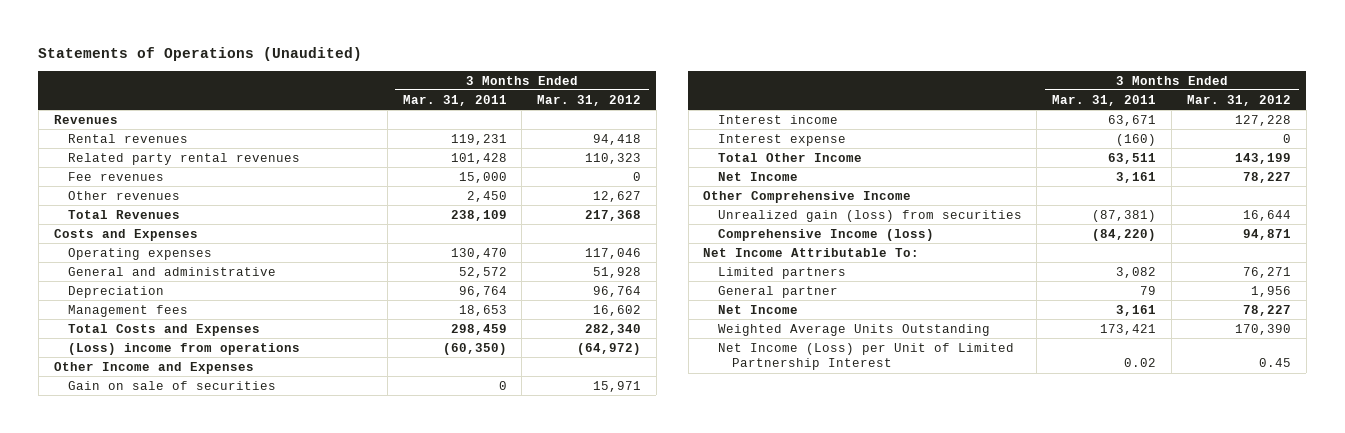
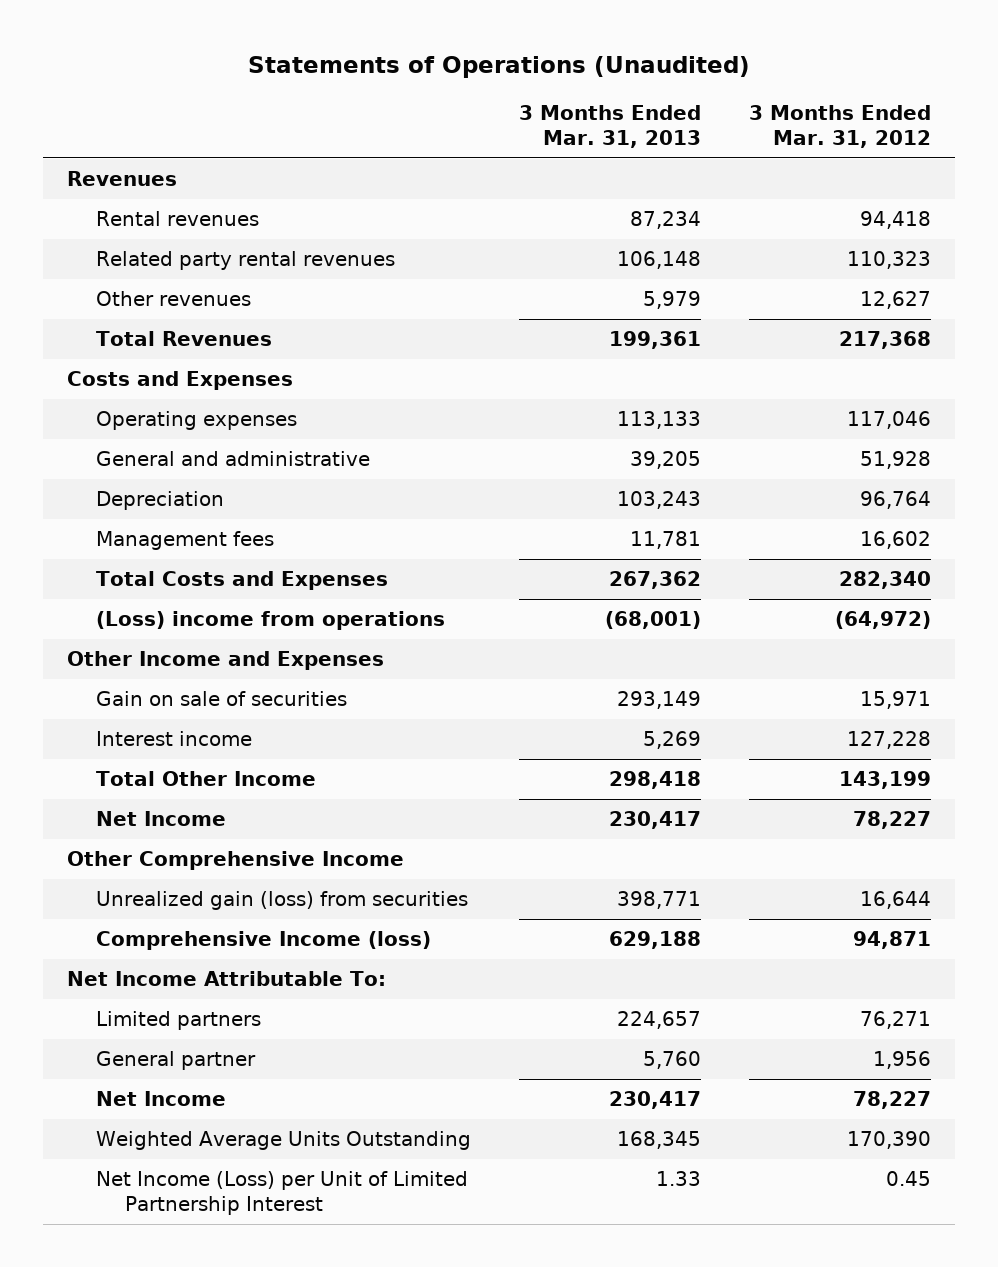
- | 3 Months Ended Mar. 31, 2011 | 3 Months Ended Mar. 31, 2012
+ | 3 Months Ended Mar. 31, 2013 | 3 Months Ended Mar. 31, 2012
- Fee revenues | 15,000 | 0
- Interest expense | (160) | 0

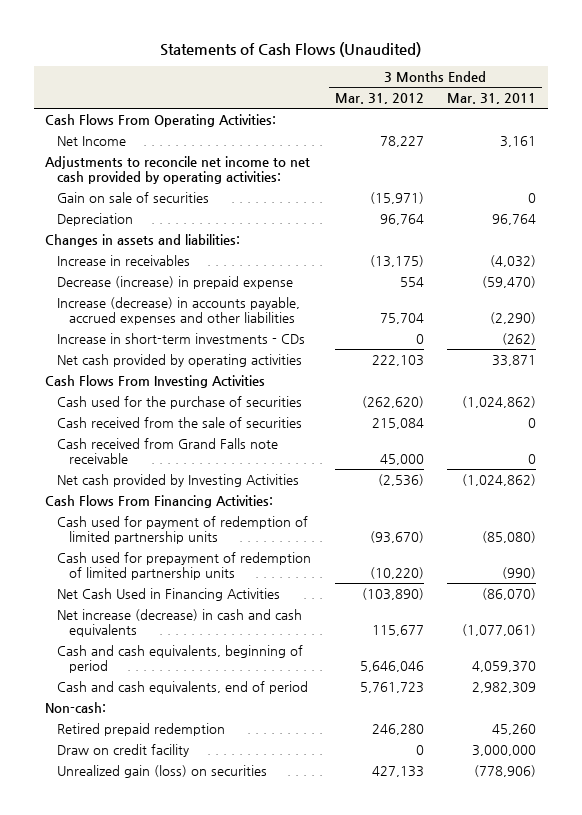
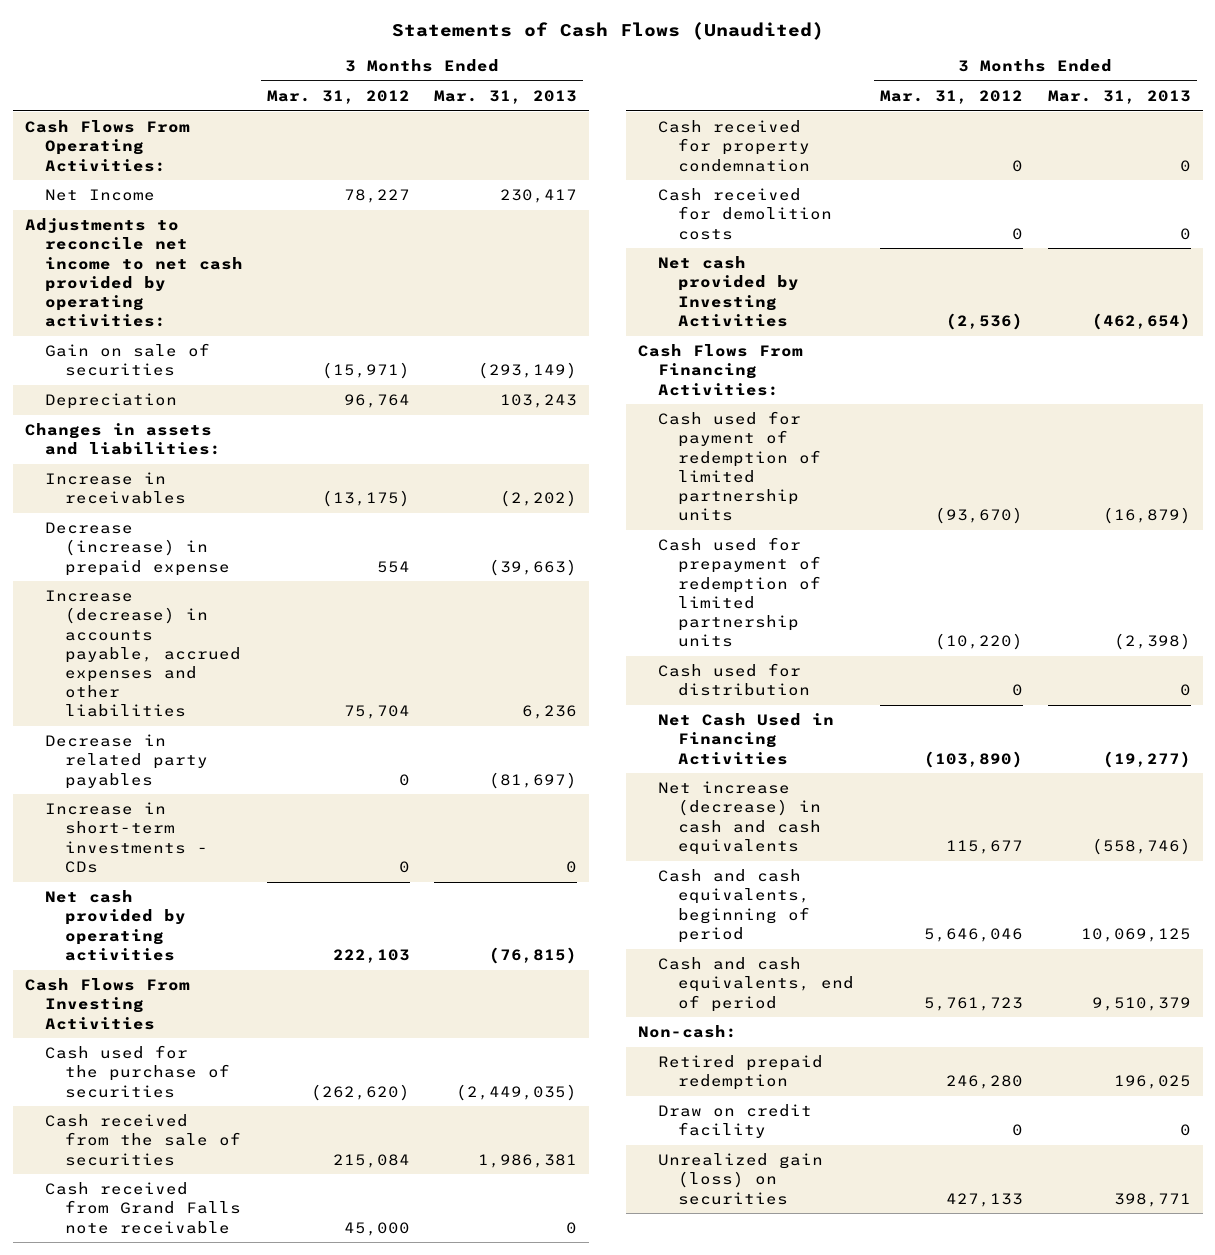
- | 3 Months Ended Mar. 31, 2012 | 3 Months Ended Mar. 31, 2011
+ | 3 Months Ended Mar. 31, 2012 | 3 Months Ended Mar. 31, 2013
+ Decrease in related party payables | 0 | (81,697)
+ Cash received for property condemnation | 0 | 0
+ Cash received for demolition costs | 0 | 0
+ Cash used for distribution | 0 | 0

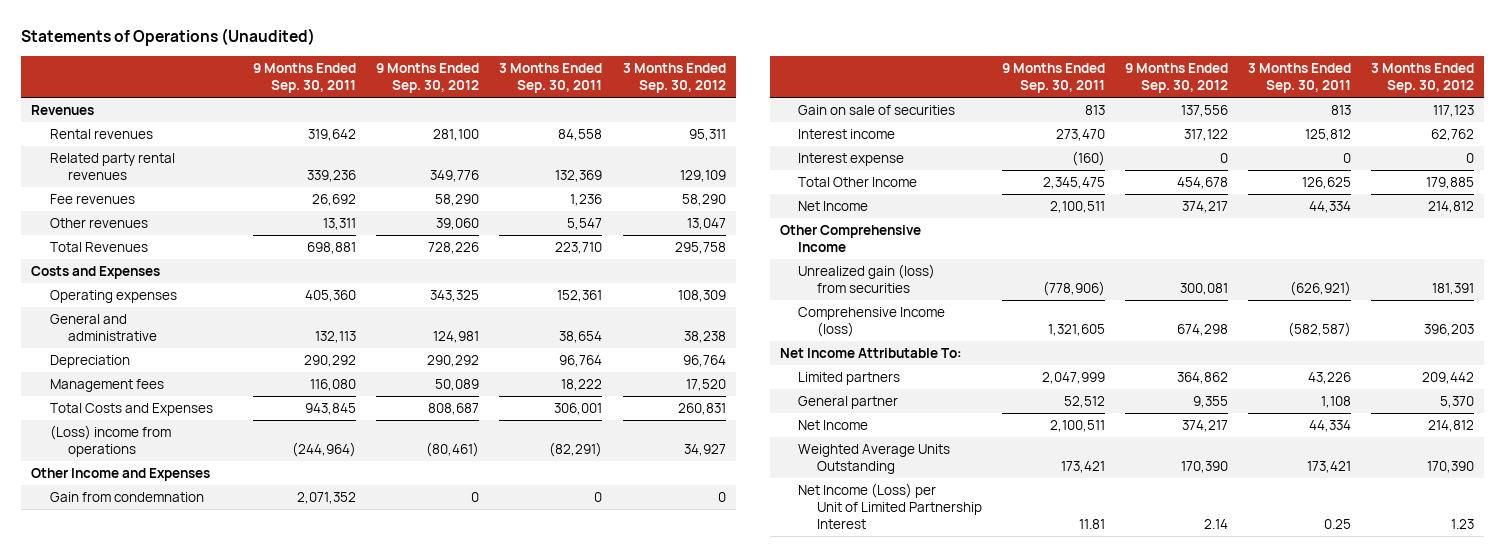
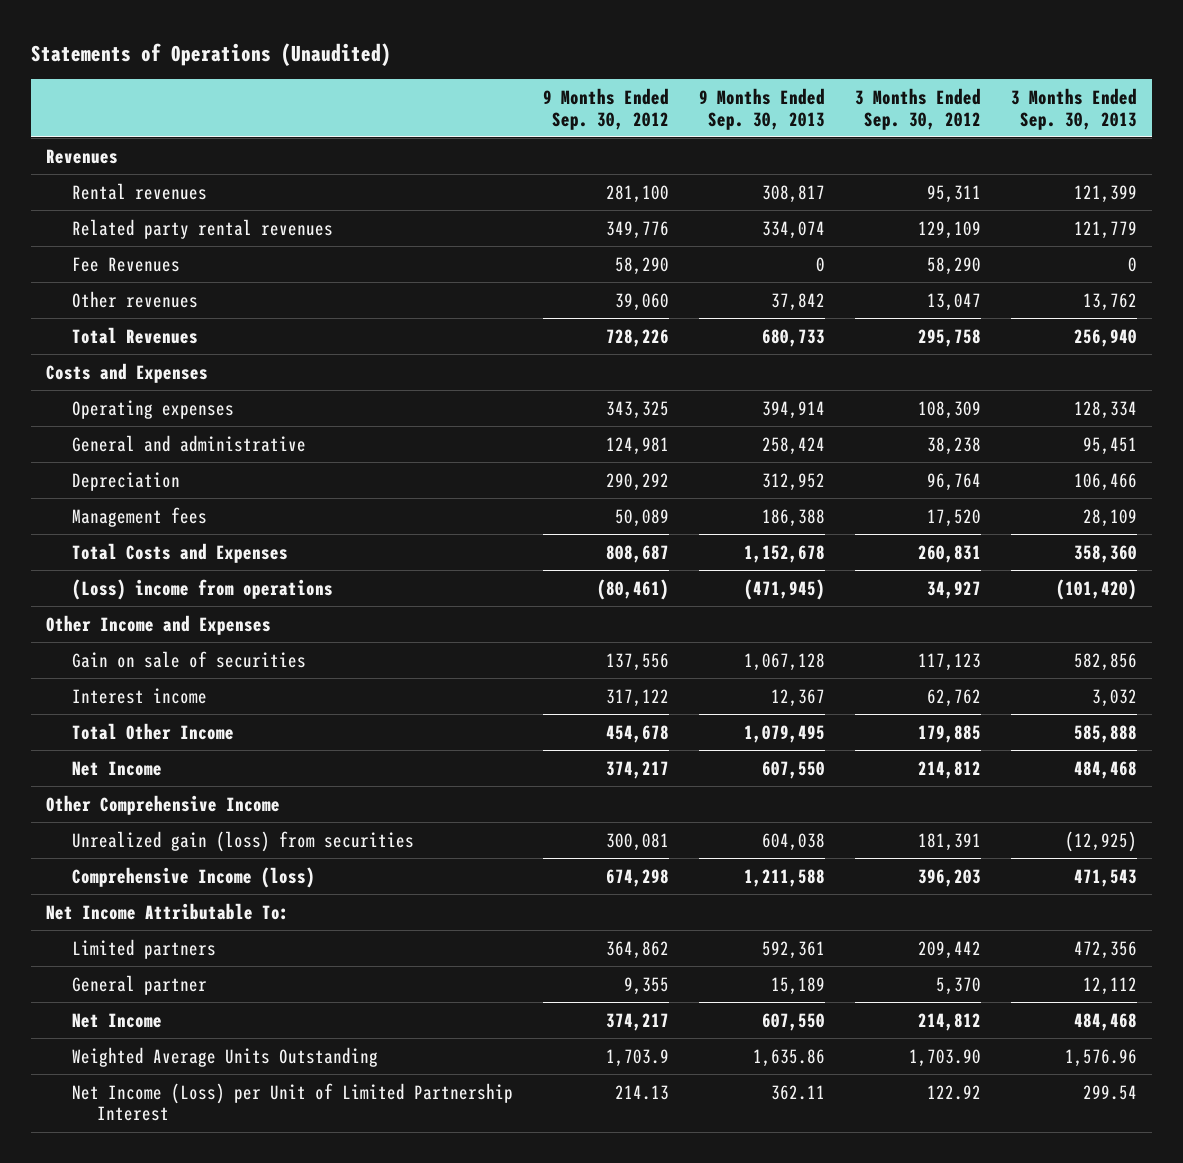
- | 9 Months Ended Sep. 30, 2011 | 9 Months Ended Sep. 30, 2012 | 3 Months Ended Sep. 30, 2011 | 3 Months Ended Sep. 30, 2012
+ | 9 Months Ended Sep. 30, 2012 | 9 Months Ended Sep. 30, 2013 | 3 Months Ended Sep. 30, 2012 | 3 Months Ended Sep. 30, 2013
- Fee revenues | 26,692 | 58,290 | 1,236 | 58,290
+ Fee Revenues | 58,290 | 0 | 58,290 | 0
- Gain from condemnation | 2,071,352 | 0 | 0 | 0
- Interest expense | (160) | 0 | 0 | 0
- Weighted Average Units Outstanding | 173,421 | 170,390 | 173,421 | 170,390
- Net Income (Loss) per Unit of Limited Partnership Interest | 11.81 | 2.14 | 0.25 | 1.23
+ Weighted Average Units Outstanding | 1,703.9 | 1,635.86 | 1,703.90 | 1,576.96
+ Net Income (Loss) per Unit of Limited Partnership Interest | 214.13 | 362.11 | 122.92 | 299.54

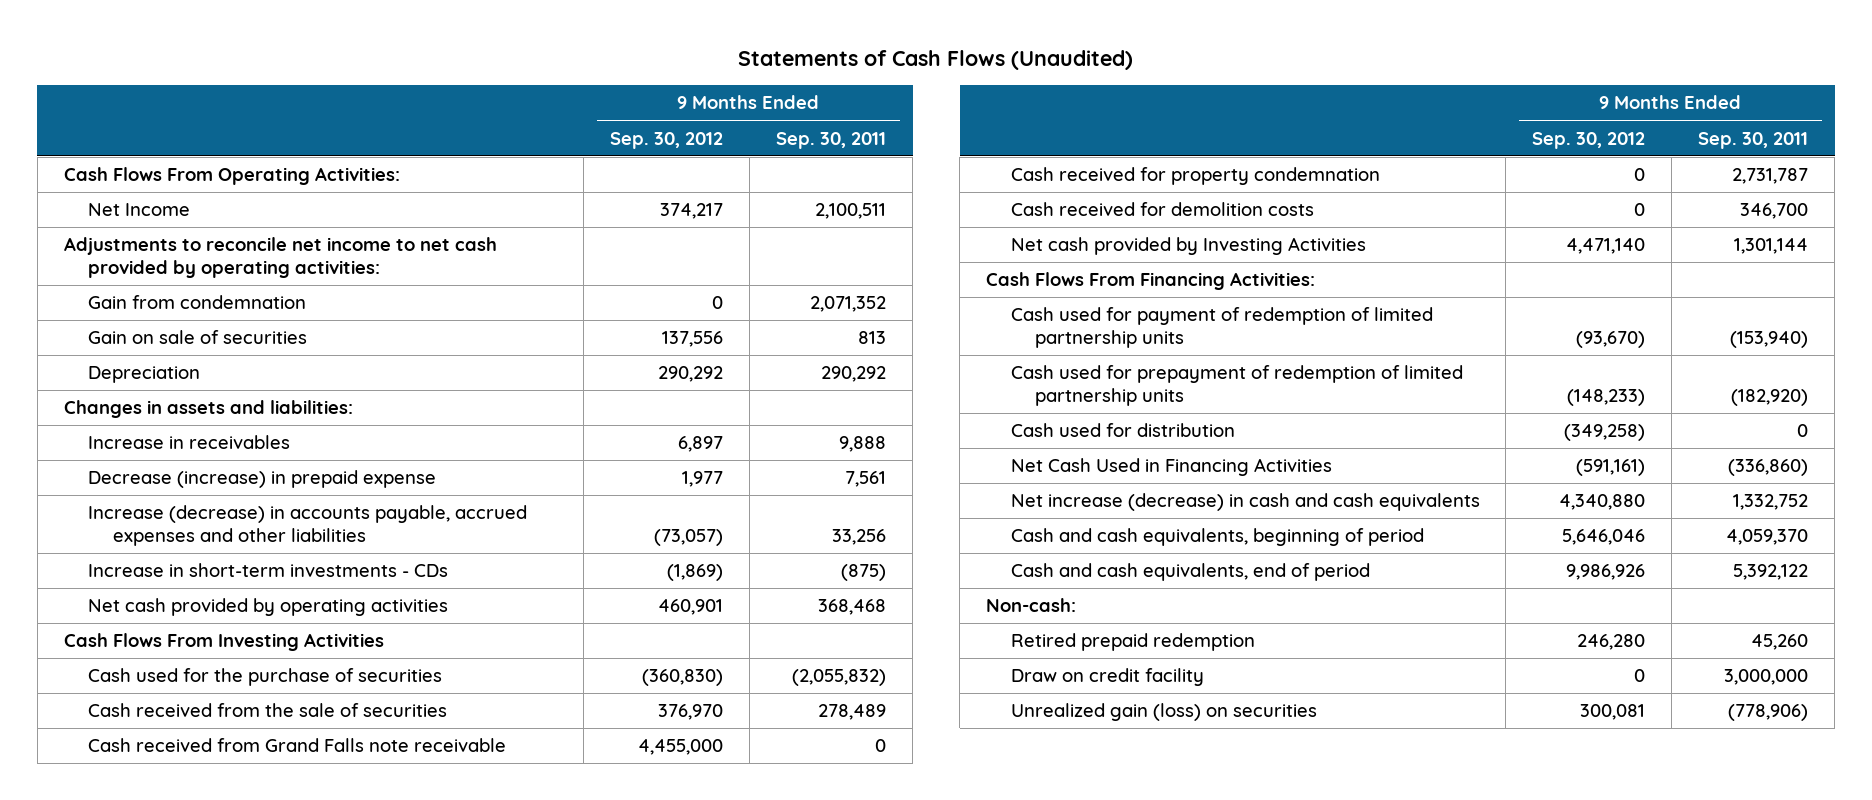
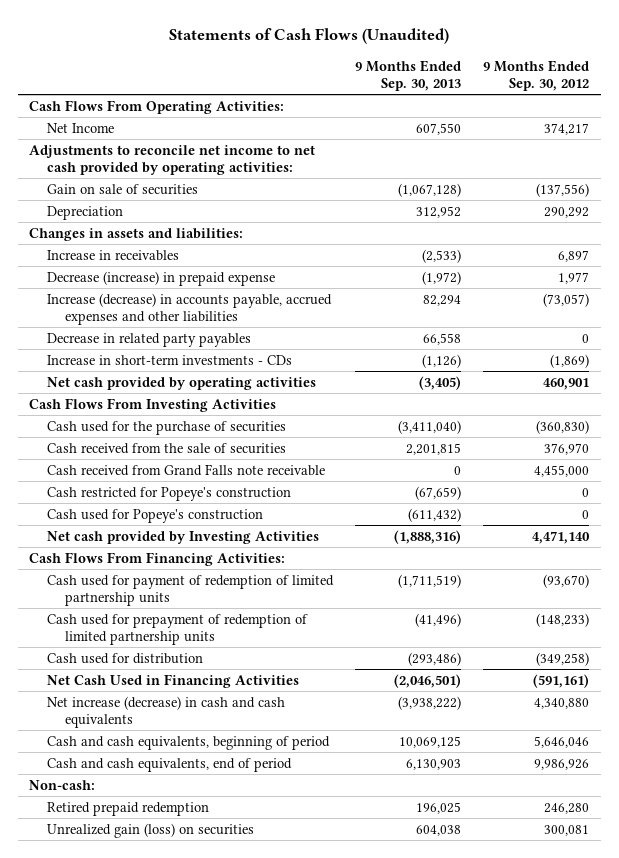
- | 9 Months Ended Sep. 30, 2012 | 9 Months Ended Sep. 30, 2011
+ | 9 Months Ended Sep. 30, 2013 | 9 Months Ended Sep. 30, 2012
- Gain from condemnation | 0 | 2,071,352
- Gain on sale of securities | 137,556 | 813
+ Gain on sale of securities | (1,067,128) | (137,556)
+ Decrease in related party payables | 66,558 | 0
- Cash received for property condemnation | 0 | 2,731,787
- Cash received for demolition costs | 0 | 346,700
+ Cash restricted for Popeye's construction | (67,659) | 0
+ Cash used for Popeye's construction | (611,432) | 0
- Draw on credit facility | 0 | 3,000,000

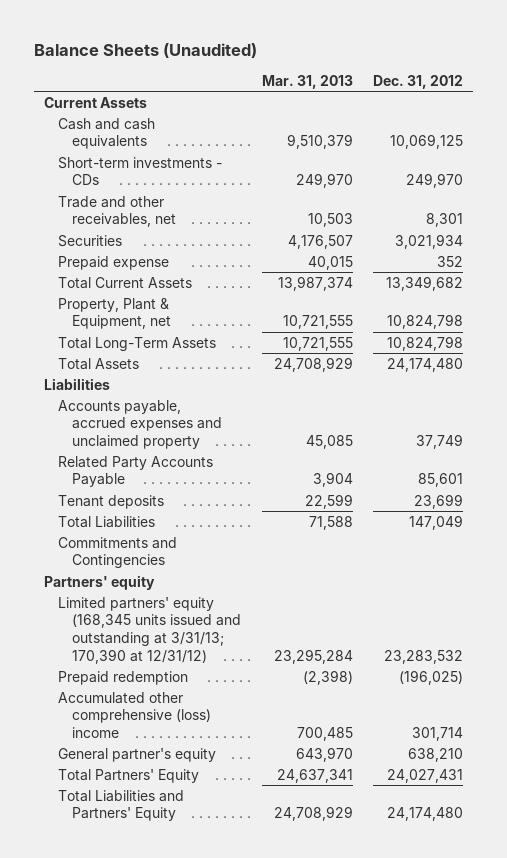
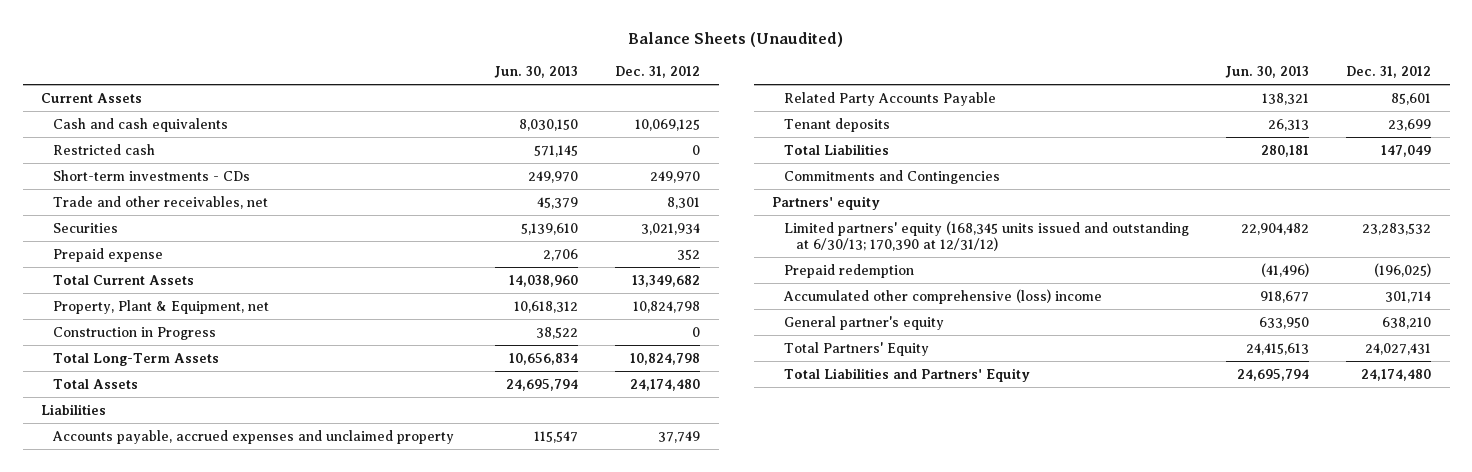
- | Mar. 31, 2013 | Dec. 31, 2012
+ | Jun. 30, 2013 | Dec. 31, 2012
+ Restricted cash | 571,145 | 0
+ Construction in Progress | 38,522 | 0
- Limited partners' equity (168,345 units issued and outstanding at 3/31/13; 170,390 at 12/31/12) | 23,295,284 | 23,283,532
+ Limited partners' equity (168,345 units issued and outstanding at 6/30/13; 170,390 at 12/31/12) | 22,904,482 | 23,283,532

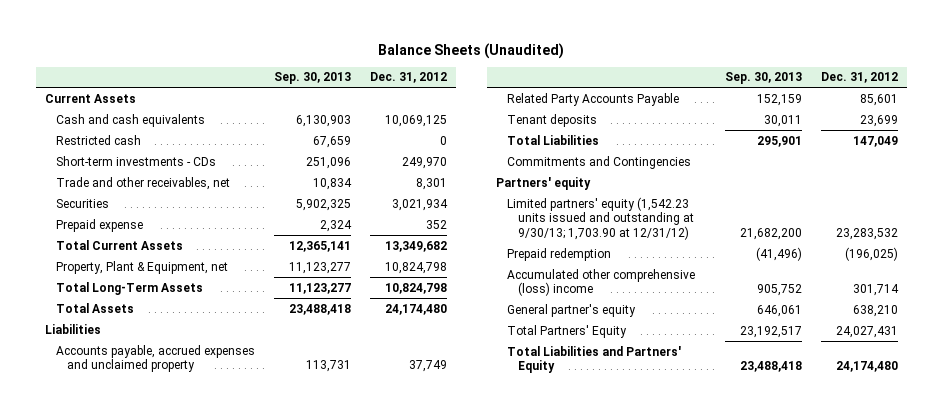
- | Jun. 30, 2013 | Dec. 31, 2012
+ | Sep. 30, 2013 | Dec. 31, 2012
- Construction in Progress | 38,522 | 0
- Limited partners' equity (168,345 units issued and outstanding at 6/30/13; 170,390 at 12/31/12) | 22,904,482 | 23,283,532
+ Limited partners' equity (1,542.23 units issued and outstanding at 9/30/13; 1,703.90 at 12/31/12) | 21,682,200 | 23,283,532

